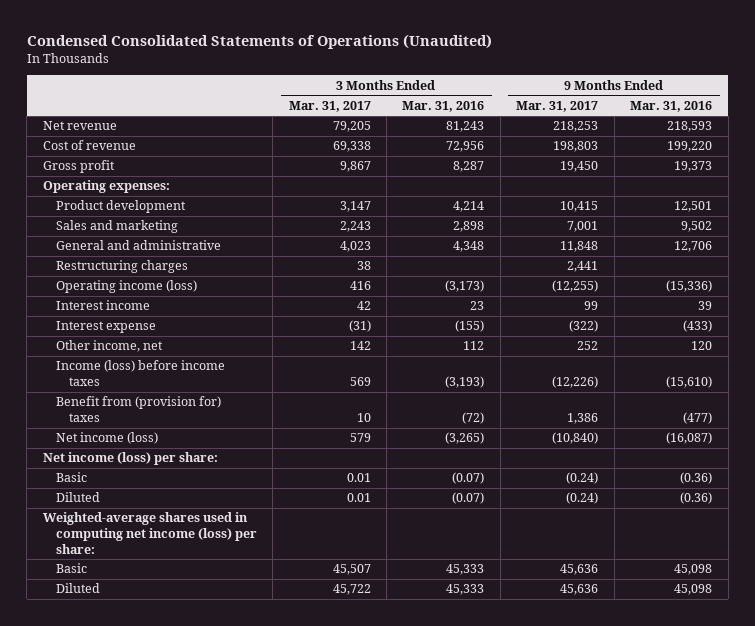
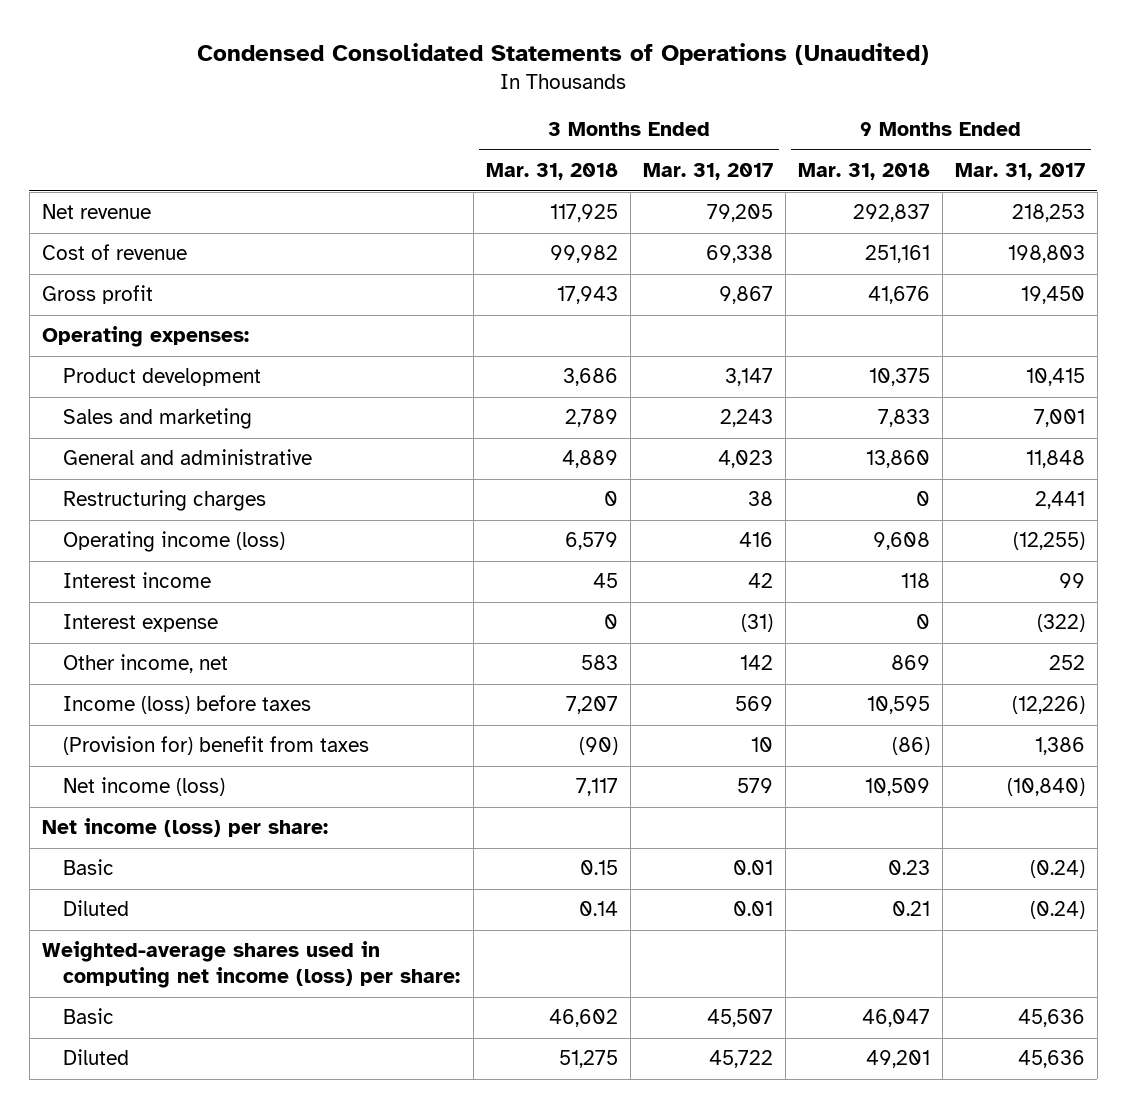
- | 3 Months Ended Mar. 31, 2017 | 3 Months Ended Mar. 31, 2016 | 9 Months Ended Mar. 31, 2017 | 9 Months Ended Mar. 31, 2016
+ | 3 Months Ended Mar. 31, 2018 | 3 Months Ended Mar. 31, 2017 | 9 Months Ended Mar. 31, 2018 | 9 Months Ended Mar. 31, 2017
- Income (loss) before income taxes | 569 | (3,193) | (12,226) | (15,610)
- Benefit from (provision for) taxes | 10 | (72) | 1,386 | (477)
+ Income (loss) before taxes | 7,207 | 569 | 10,595 | (12,226)
+ (Provision for) benefit from taxes | (90) | 10 | (86) | 1,386

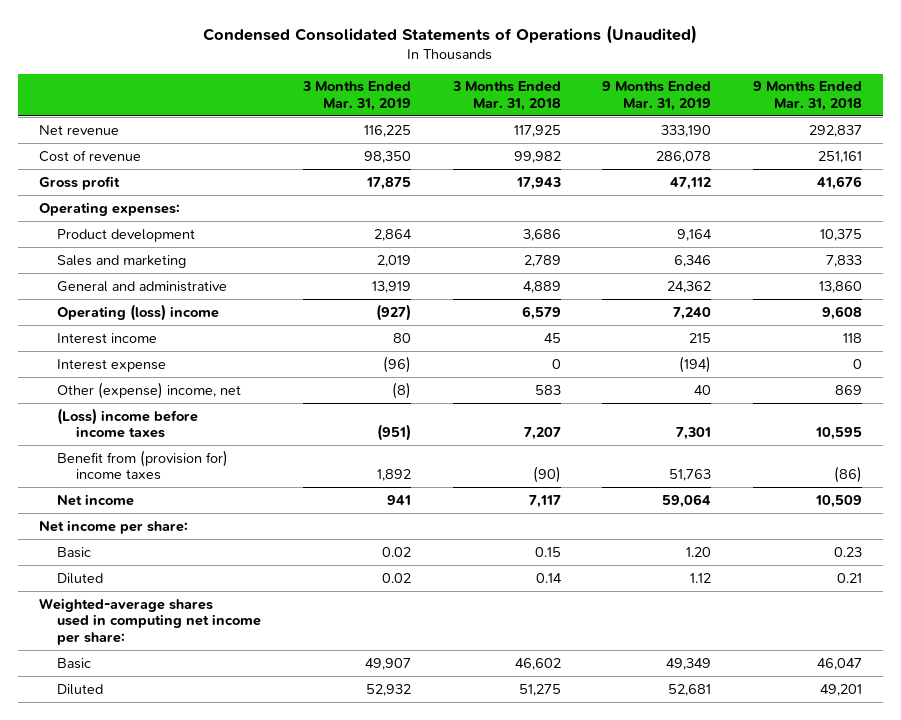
- | 3 Months Ended Mar. 31, 2018 | 3 Months Ended Mar. 31, 2017 | 9 Months Ended Mar. 31, 2018 | 9 Months Ended Mar. 31, 2017
+ | 3 Months Ended Mar. 31, 2019 | 3 Months Ended Mar. 31, 2018 | 9 Months Ended Mar. 31, 2019 | 9 Months Ended Mar. 31, 2018
- Restructuring charges | 0 | 38 | 0 | 2,441
- Operating income (loss) | 6,579 | 416 | 9,608 | (12,255)
+ Operating (loss) income | (927) | 6,579 | 7,240 | 9,608
- Other income, net | 583 | 142 | 869 | 252
- Income (loss) before taxes | 7,207 | 569 | 10,595 | (12,226)
- (Provision for) benefit from taxes | (90) | 10 | (86) | 1,386
- Net income (loss) | 7,117 | 579 | 10,509 | (10,840)
- Net income (loss) per share:
+ Other (expense) income, net | (8) | 583 | 40 | 869
+ (Loss) income before income taxes | (951) | 7,207 | 7,301 | 10,595
+ Benefit from (provision for) income taxes | 1,892 | (90) | 51,763 | (86)
+ Net income | 941 | 7,117 | 59,064 | 10,509
+ Net income per share:
- Weighted-average shares used in computing net income (loss) per share:
+ Weighted-average shares used in computing net income per share:

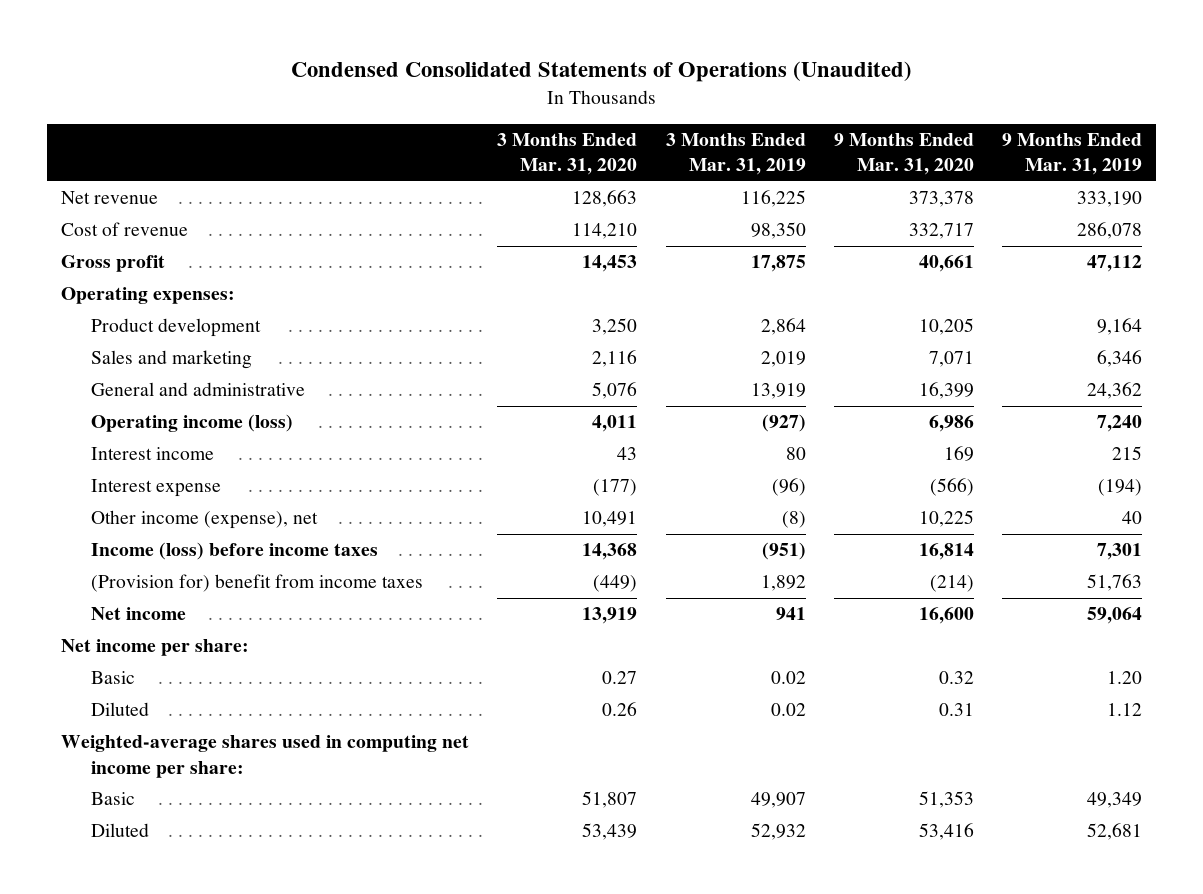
- | 3 Months Ended Mar. 31, 2019 | 3 Months Ended Mar. 31, 2018 | 9 Months Ended Mar. 31, 2019 | 9 Months Ended Mar. 31, 2018
+ | 3 Months Ended Mar. 31, 2020 | 3 Months Ended Mar. 31, 2019 | 9 Months Ended Mar. 31, 2020 | 9 Months Ended Mar. 31, 2019
- Operating (loss) income | (927) | 6,579 | 7,240 | 9,608
+ Operating income (loss) | 4,011 | (927) | 6,986 | 7,240
- Other (expense) income, net | (8) | 583 | 40 | 869
- (Loss) income before income taxes | (951) | 7,207 | 7,301 | 10,595
- Benefit from (provision for) income taxes | 1,892 | (90) | 51,763 | (86)
+ Other income (expense), net | 10,491 | (8) | 10,225 | 40
+ Income (loss) before income taxes | 14,368 | (951) | 16,814 | 7,301
+ (Provision for) benefit from income taxes | (449) | 1,892 | (214) | 51,763

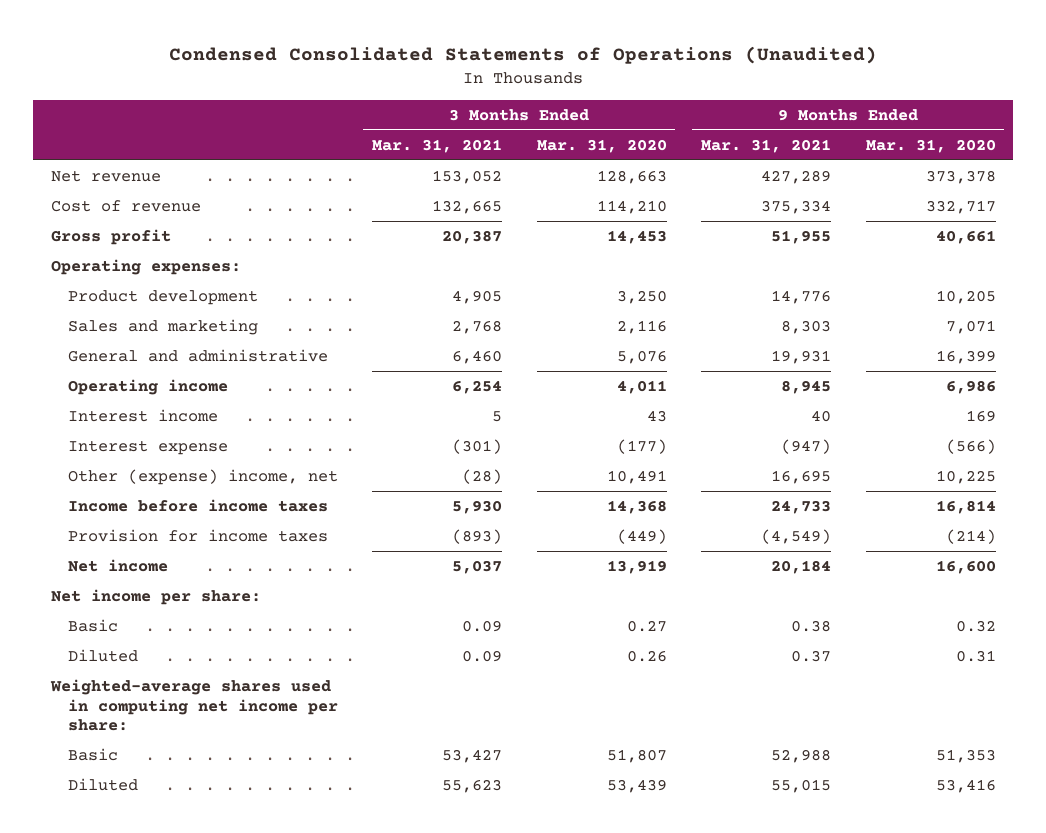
- | 3 Months Ended Mar. 31, 2020 | 3 Months Ended Mar. 31, 2019 | 9 Months Ended Mar. 31, 2020 | 9 Months Ended Mar. 31, 2019
+ | 3 Months Ended Mar. 31, 2021 | 3 Months Ended Mar. 31, 2020 | 9 Months Ended Mar. 31, 2021 | 9 Months Ended Mar. 31, 2020
- Operating income (loss) | 4,011 | (927) | 6,986 | 7,240
+ Operating income | 6,254 | 4,011 | 8,945 | 6,986
- Other income (expense), net | 10,491 | (8) | 10,225 | 40
- Income (loss) before income taxes | 14,368 | (951) | 16,814 | 7,301
- (Provision for) benefit from income taxes | (449) | 1,892 | (214) | 51,763
+ Other (expense) income, net | (28) | 10,491 | 16,695 | 10,225
+ Income before income taxes | 5,930 | 14,368 | 24,733 | 16,814
+ Provision for income taxes | (893) | (449) | (4,549) | (214)

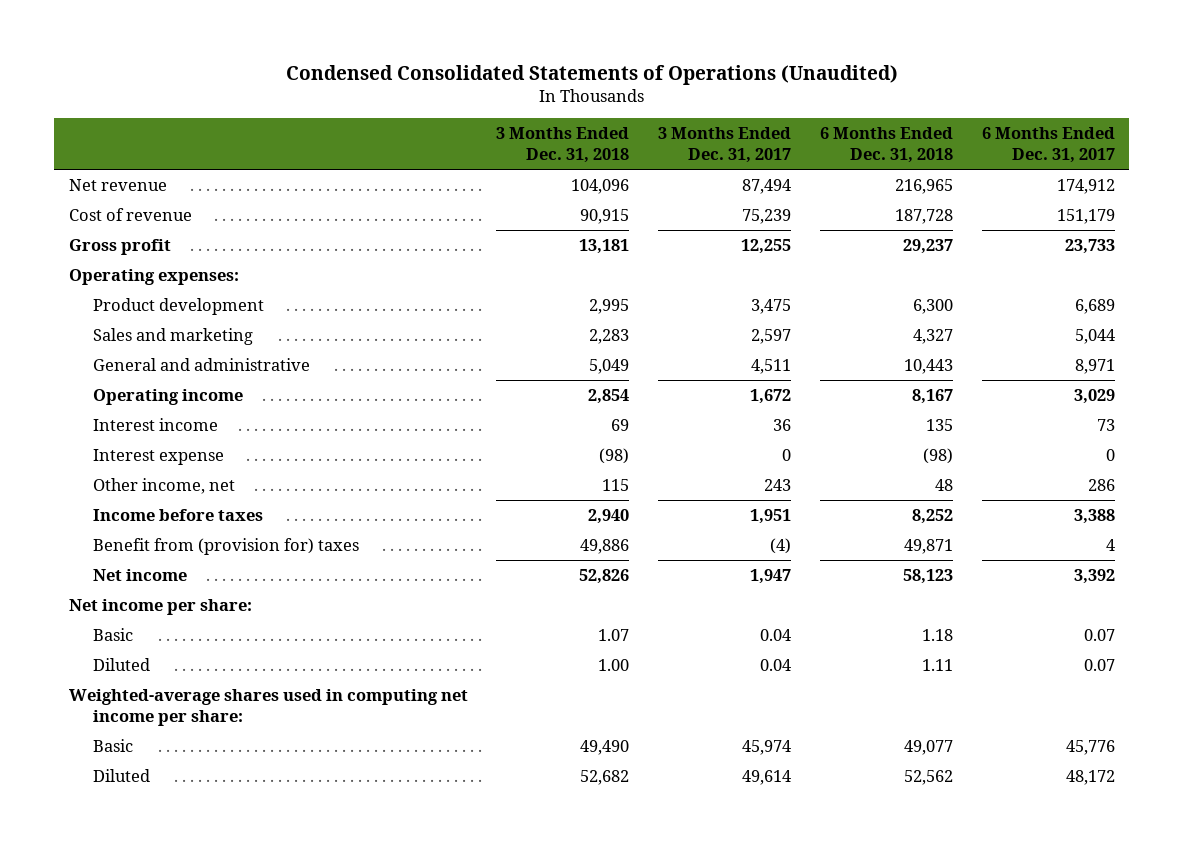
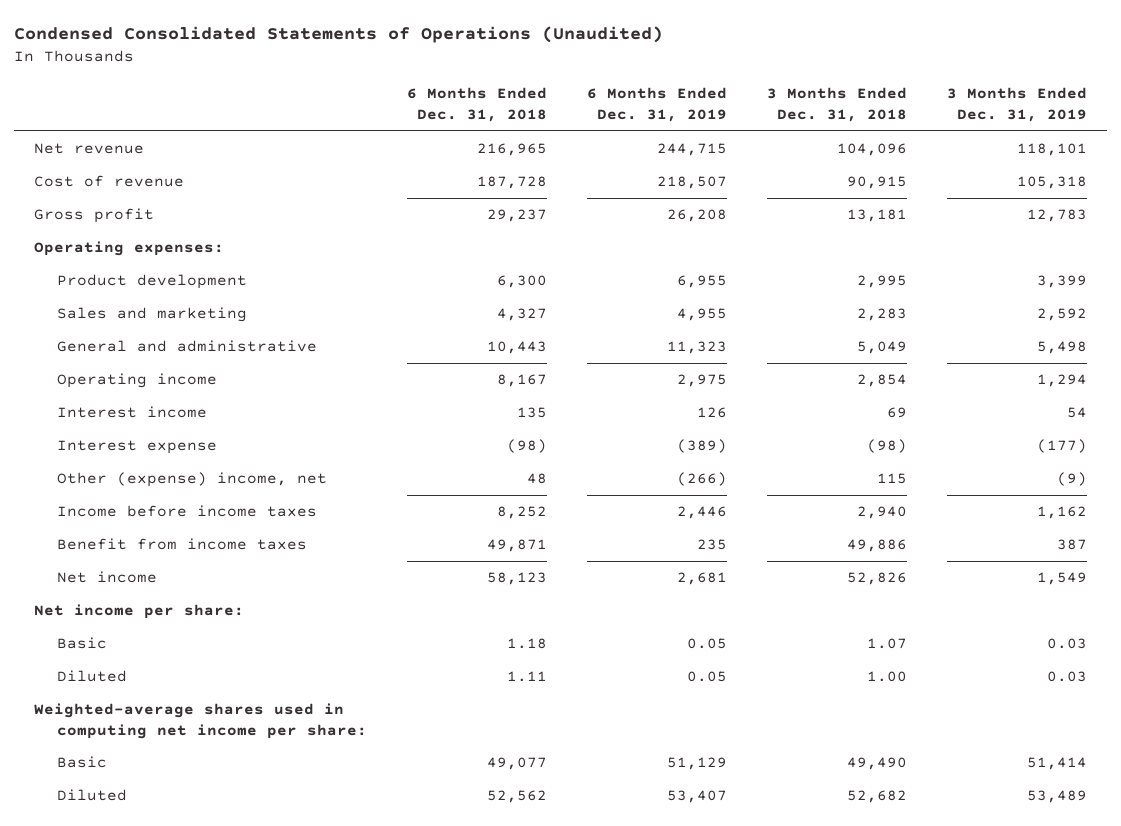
- | 3 Months Ended Dec. 31, 2018 | 3 Months Ended Dec. 31, 2017 | 6 Months Ended Dec. 31, 2018 | 6 Months Ended Dec. 31, 2017
+ | 6 Months Ended Dec. 31, 2018 | 6 Months Ended Dec. 31, 2019 | 3 Months Ended Dec. 31, 2018 | 3 Months Ended Dec. 31, 2019
- Other income, net | 115 | 243 | 48 | 286
- Income before taxes | 2,940 | 1,951 | 8,252 | 3,388
- Benefit from (provision for) taxes | 49,886 | (4) | 49,871 | 4
+ Other (expense) income, net | 48 | (266) | 115 | (9)
+ Income before income taxes | 8,252 | 2,446 | 2,940 | 1,162
+ Benefit from income taxes | 49,871 | 235 | 49,886 | 387

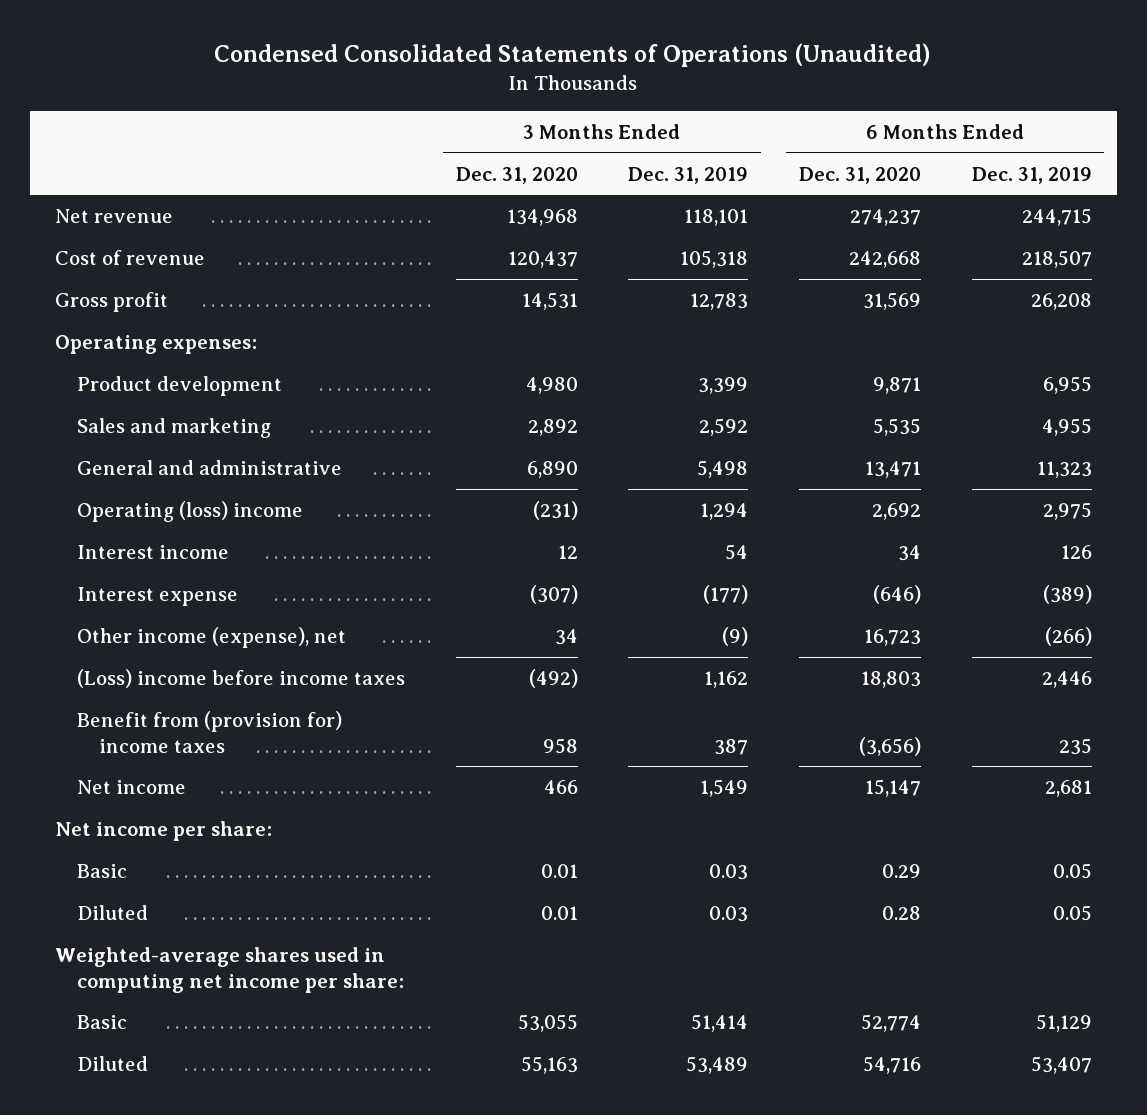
- | 6 Months Ended Dec. 31, 2018 | 6 Months Ended Dec. 31, 2019 | 3 Months Ended Dec. 31, 2018 | 3 Months Ended Dec. 31, 2019
+ | 3 Months Ended Dec. 31, 2020 | 3 Months Ended Dec. 31, 2019 | 6 Months Ended Dec. 31, 2020 | 6 Months Ended Dec. 31, 2019
- Operating income | 8,167 | 2,975 | 2,854 | 1,294
+ Operating (loss) income | (231) | 1,294 | 2,692 | 2,975
- Other (expense) income, net | 48 | (266) | 115 | (9)
- Income before income taxes | 8,252 | 2,446 | 2,940 | 1,162
- Benefit from income taxes | 49,871 | 235 | 49,886 | 387
+ Other income (expense), net | 34 | (9) | 16,723 | (266)
+ (Loss) income before income taxes | (492) | 1,162 | 18,803 | 2,446
+ Benefit from (provision for) income taxes | 958 | 387 | (3,656) | 235

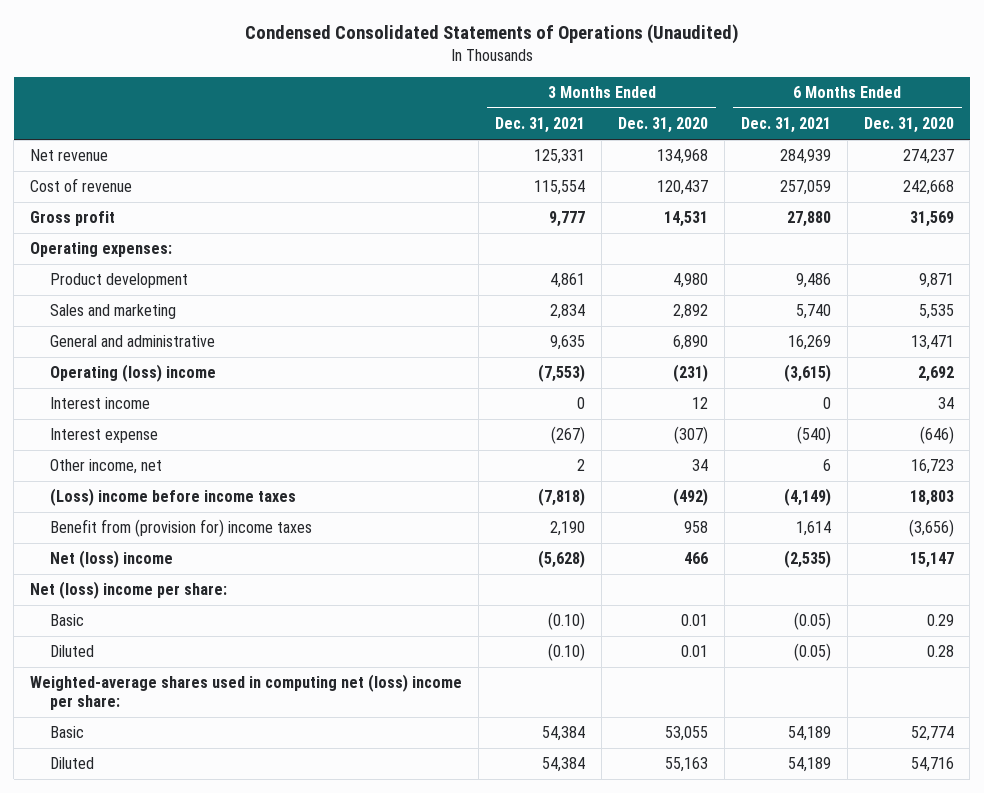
- | 3 Months Ended Dec. 31, 2020 | 3 Months Ended Dec. 31, 2019 | 6 Months Ended Dec. 31, 2020 | 6 Months Ended Dec. 31, 2019
+ | 3 Months Ended Dec. 31, 2021 | 3 Months Ended Dec. 31, 2020 | 6 Months Ended Dec. 31, 2021 | 6 Months Ended Dec. 31, 2020
- Other income (expense), net | 34 | (9) | 16,723 | (266)
+ Other income, net | 2 | 34 | 6 | 16,723
- Net income | 466 | 1,549 | 15,147 | 2,681
- Net income per share:
+ Net (loss) income | (5,628) | 466 | (2,535) | 15,147
+ Net (loss) income per share:
- Weighted-average shares used in computing net income per share:
+ Weighted-average shares used in computing net (loss) income per share:

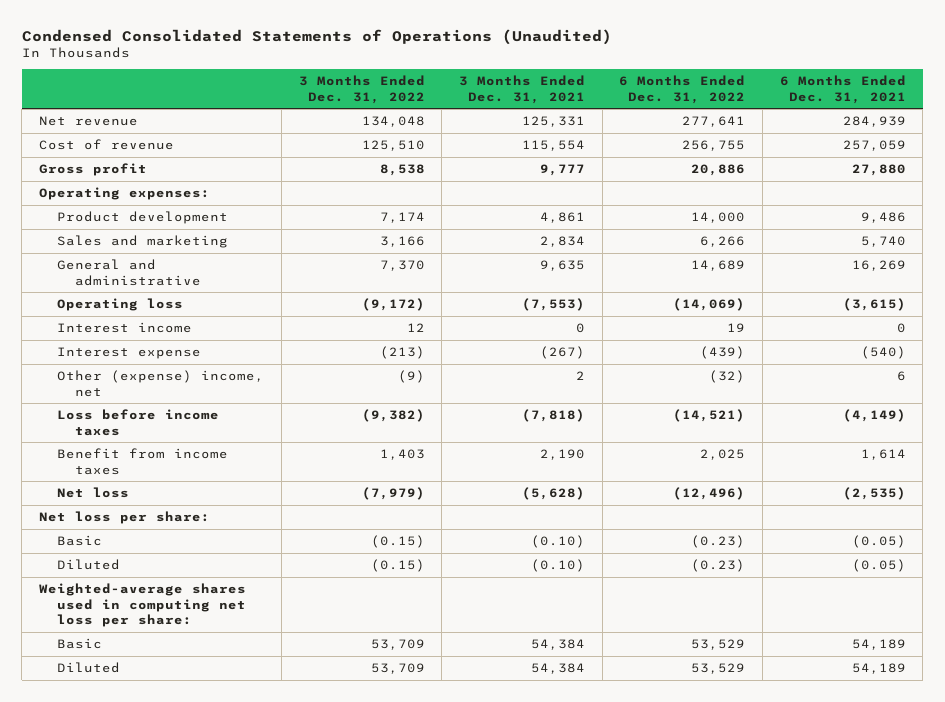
- | 3 Months Ended Dec. 31, 2021 | 3 Months Ended Dec. 31, 2020 | 6 Months Ended Dec. 31, 2021 | 6 Months Ended Dec. 31, 2020
+ | 3 Months Ended Dec. 31, 2022 | 3 Months Ended Dec. 31, 2021 | 6 Months Ended Dec. 31, 2022 | 6 Months Ended Dec. 31, 2021
- Operating (loss) income | (7,553) | (231) | (3,615) | 2,692
+ Operating loss | (9,172) | (7,553) | (14,069) | (3,615)
- Other income, net | 2 | 34 | 6 | 16,723
- (Loss) income before income taxes | (7,818) | (492) | (4,149) | 18,803
- Benefit from (provision for) income taxes | 2,190 | 958 | 1,614 | (3,656)
- Net (loss) income | (5,628) | 466 | (2,535) | 15,147
- Net (loss) income per share:
+ Other (expense) income, net | (9) | 2 | (32) | 6
+ Loss before income taxes | (9,382) | (7,818) | (14,521) | (4,149)
+ Benefit from income taxes | 1,403 | 2,190 | 2,025 | 1,614
+ Net loss | (7,979) | (5,628) | (12,496) | (2,535)
+ Net loss per share:
- Weighted-average shares used in computing net (loss) income per share:
+ Weighted-average shares used in computing net loss per share:

